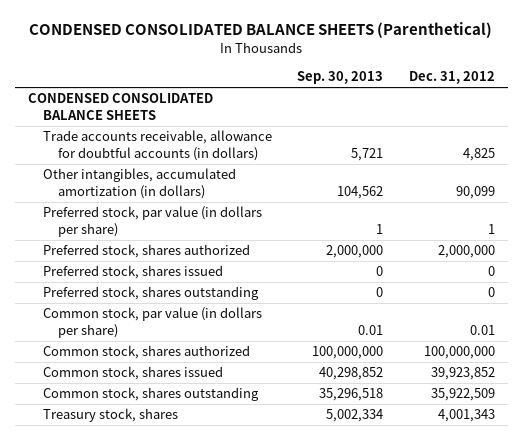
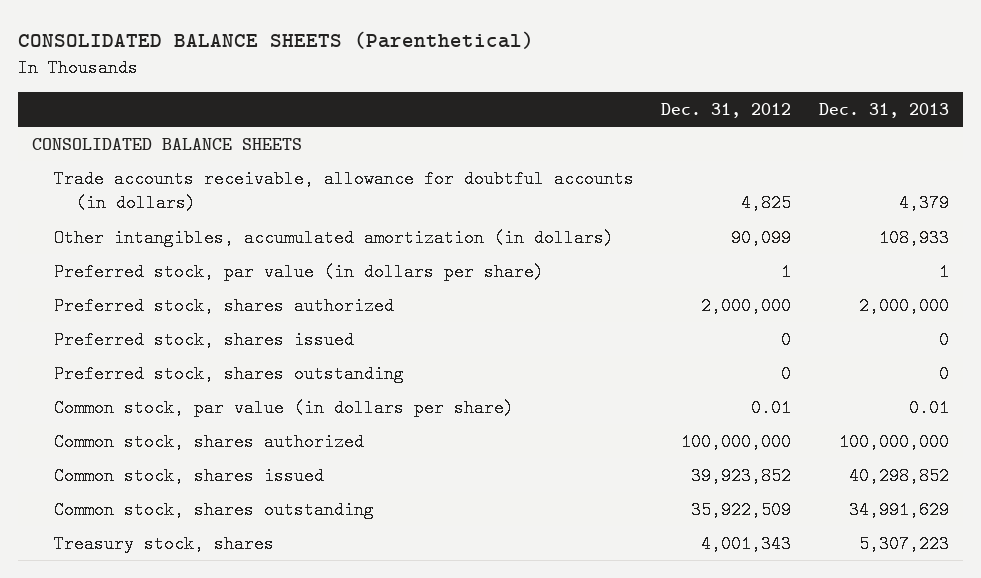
- CONDENSED CONSOLIDATED BALANCE SHEETS (Parenthetical)
+ CONSOLIDATED BALANCE SHEETS (Parenthetical)
- | Sep. 30, 2013 | Dec. 31, 2012
+ | Dec. 31, 2012 | Dec. 31, 2013
- CONDENSED CONSOLIDATED BALANCE SHEETS
+ CONSOLIDATED BALANCE SHEETS

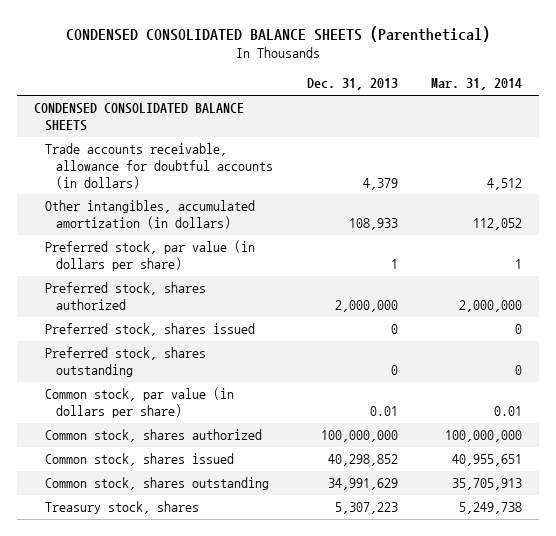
- CONSOLIDATED BALANCE SHEETS (Parenthetical)
+ CONDENSED CONSOLIDATED BALANCE SHEETS (Parenthetical)
- | Dec. 31, 2012 | Dec. 31, 2013
+ | Dec. 31, 2013 | Mar. 31, 2014
- CONSOLIDATED BALANCE SHEETS
+ CONDENSED CONSOLIDATED BALANCE SHEETS

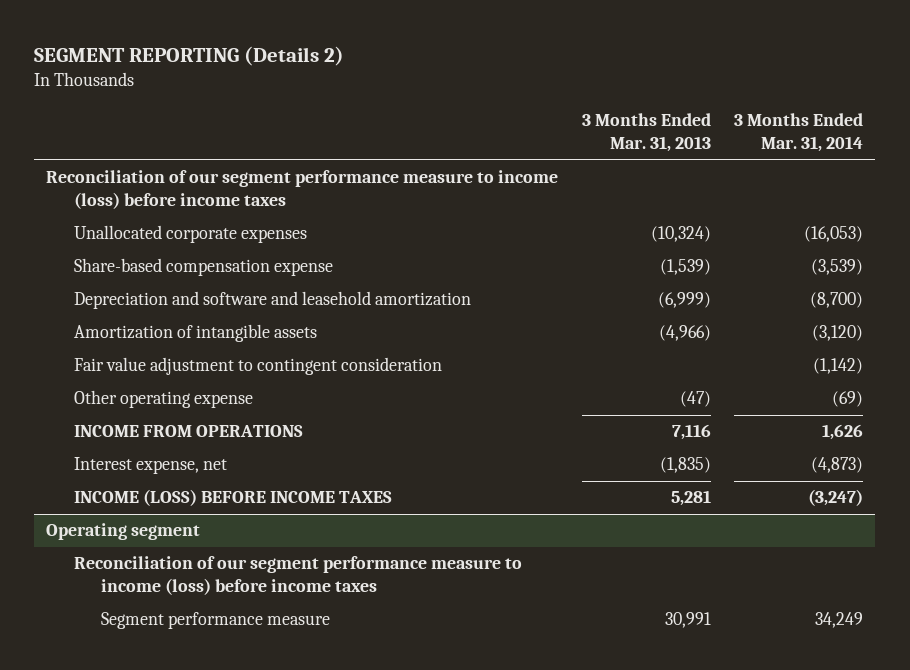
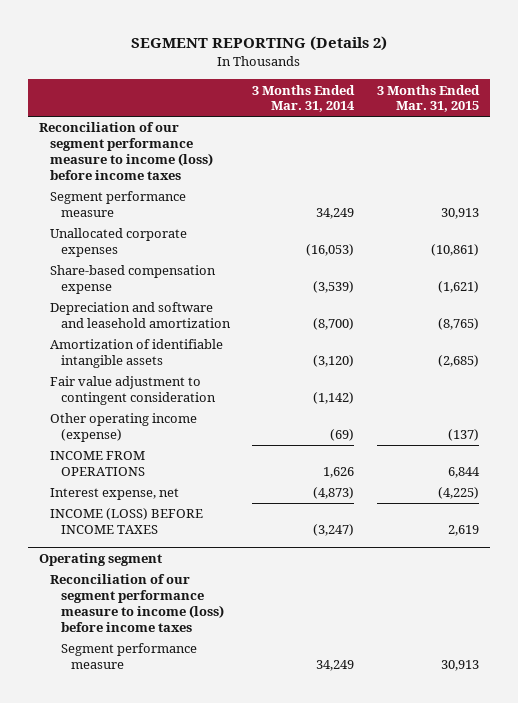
- | 3 Months Ended Mar. 31, 2013 | 3 Months Ended Mar. 31, 2014
+ | 3 Months Ended Mar. 31, 2014 | 3 Months Ended Mar. 31, 2015
+ Segment performance measure | 34,249 | 30,913
- Amortization of intangible assets | (4,966) | (3,120)
+ Amortization of identifiable intangible assets | (3,120) | (2,685)
- Other operating expense | (47) | (69)
+ Other operating income (expense) | (69) | (137)

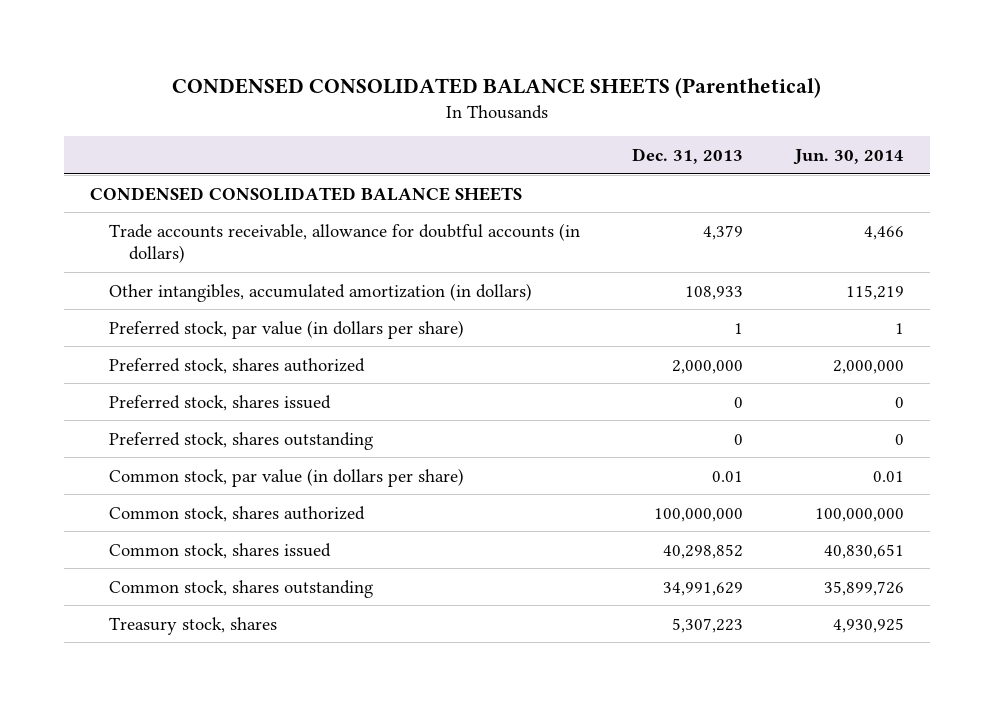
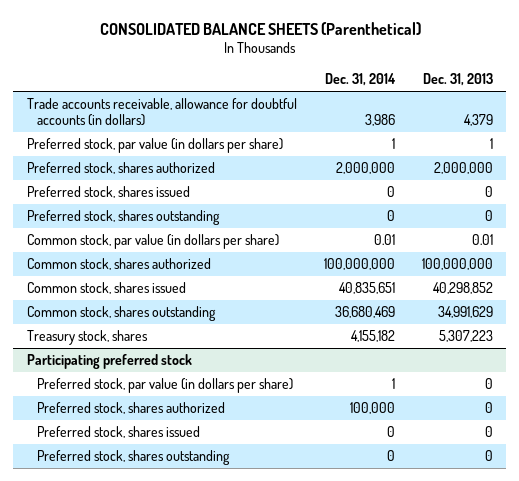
- CONDENSED CONSOLIDATED BALANCE SHEETS (Parenthetical)
+ CONSOLIDATED BALANCE SHEETS (Parenthetical)
- | Dec. 31, 2013 | Jun. 30, 2014
+ | Dec. 31, 2014 | Dec. 31, 2013
- CONDENSED CONSOLIDATED BALANCE SHEETS
- Other intangibles, accumulated amortization (in dollars) | 108,933 | 115,219
+ Participating preferred stock
+ Preferred stock, par value (in dollars per share) | 1 | 0
+ Preferred stock, shares authorized | 100,000 | 0
+ Preferred stock, shares issued | 0 | 0
+ Preferred stock, shares outstanding | 0 | 0

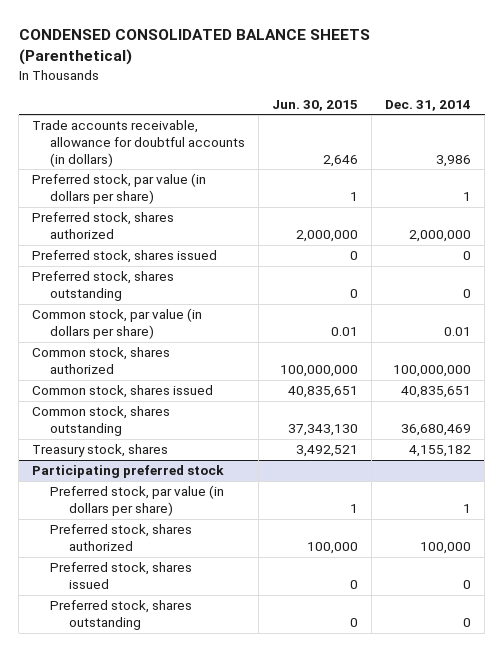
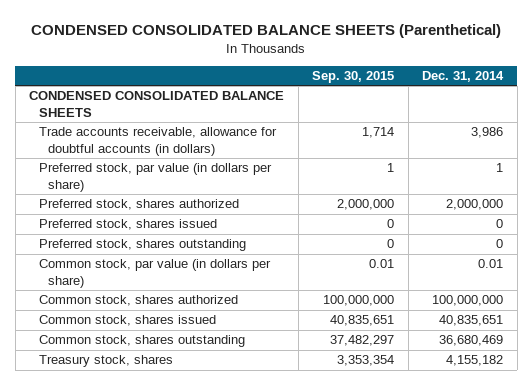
- | Jun. 30, 2015 | Dec. 31, 2014
+ | Sep. 30, 2015 | Dec. 31, 2014
+ CONDENSED CONSOLIDATED BALANCE SHEETS
- Participating preferred stock
- Preferred stock, par value (in dollars per share) | 1 | 1
- Preferred stock, shares authorized | 100,000 | 100,000
- Preferred stock, shares issued | 0 | 0
- Preferred stock, shares outstanding | 0 | 0

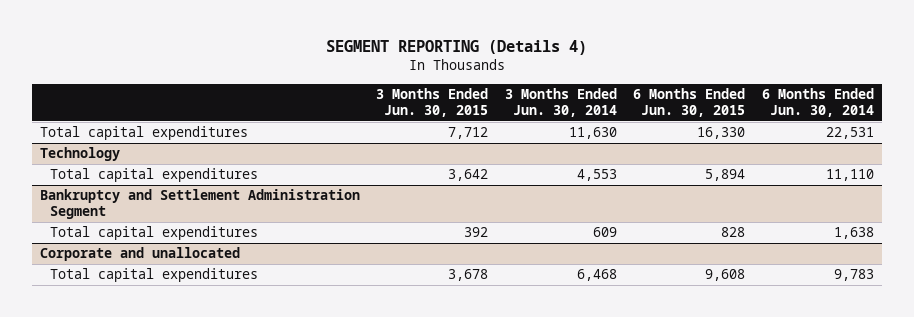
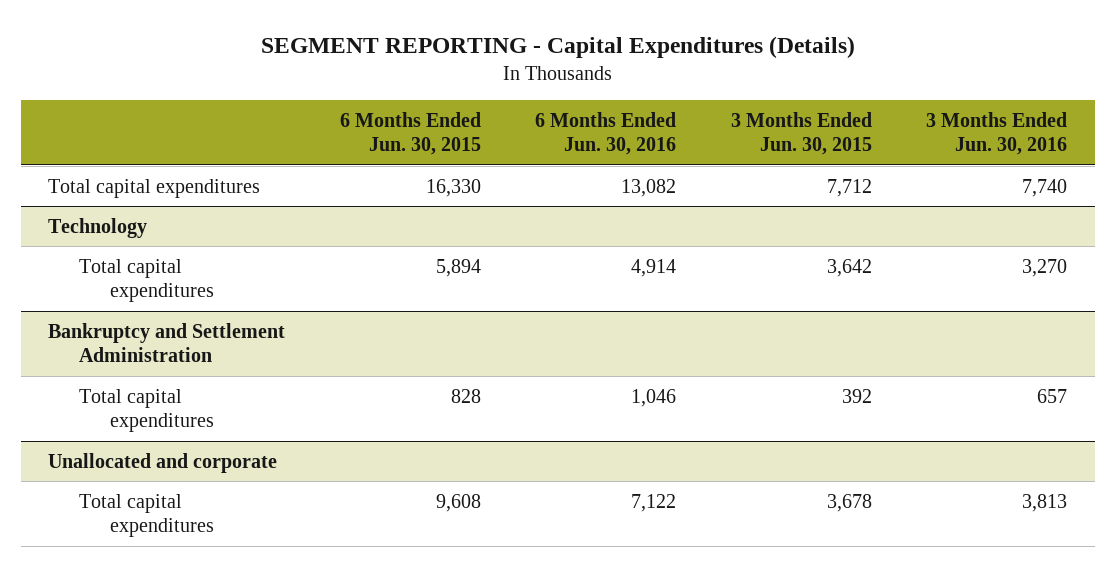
- SEGMENT REPORTING (Details 4)
+ SEGMENT REPORTING - Capital Expenditures (Details)
- | 3 Months Ended Jun. 30, 2015 | 3 Months Ended Jun. 30, 2014 | 6 Months Ended Jun. 30, 2015 | 6 Months Ended Jun. 30, 2014
+ | 6 Months Ended Jun. 30, 2015 | 6 Months Ended Jun. 30, 2016 | 3 Months Ended Jun. 30, 2015 | 3 Months Ended Jun. 30, 2016
- Bankruptcy and Settlement Administration Segment
+ Bankruptcy and Settlement Administration
- Corporate and unallocated
+ Unallocated and corporate

